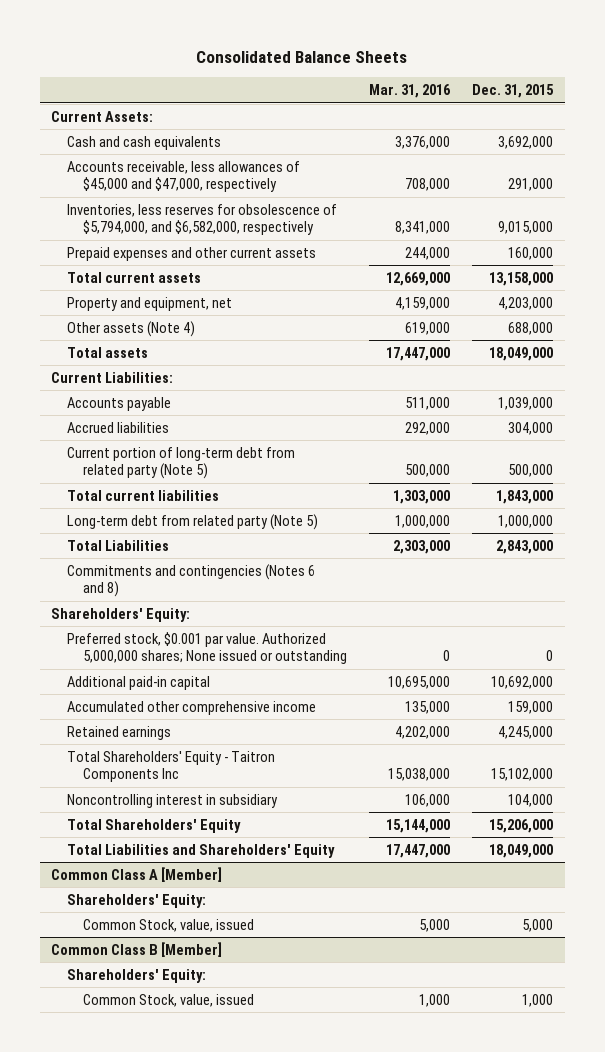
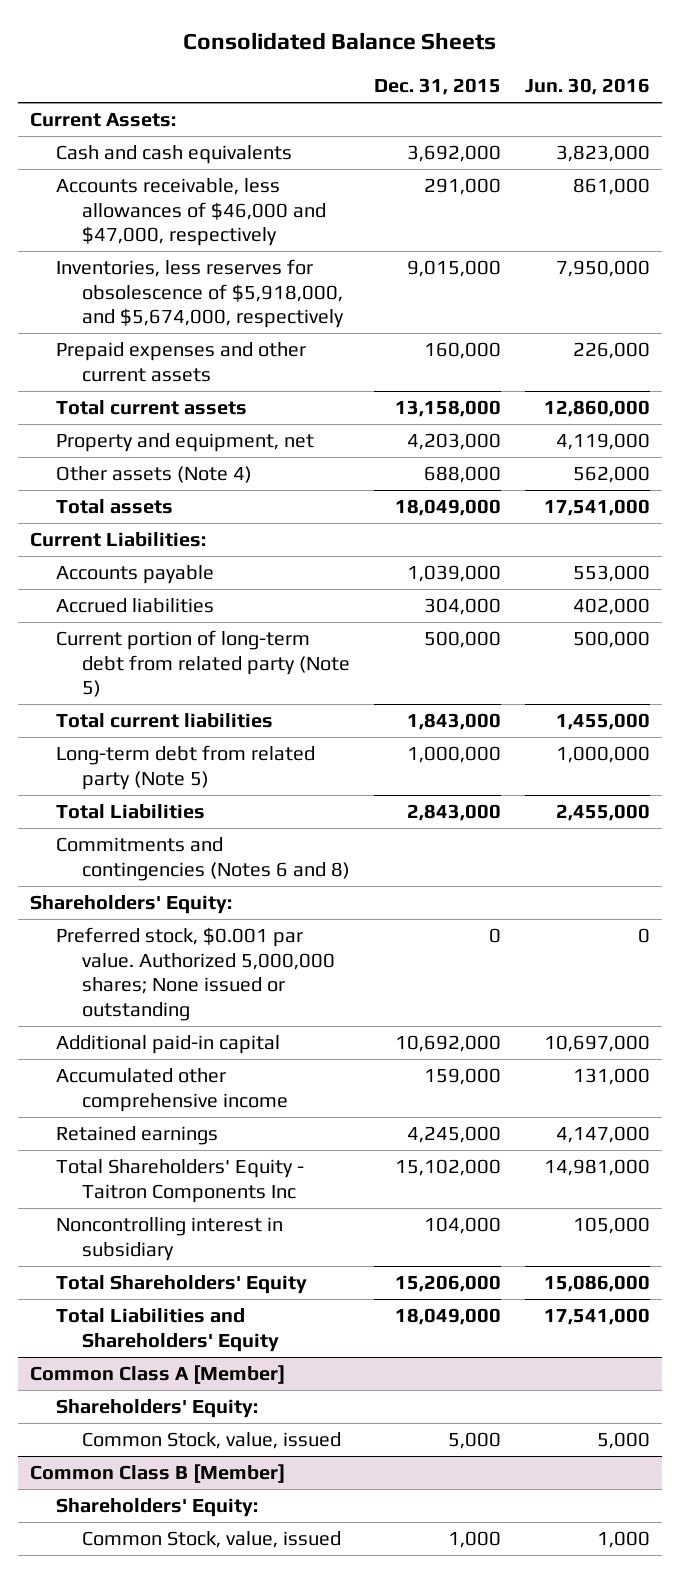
- | Mar. 31, 2016 | Dec. 31, 2015
+ | Dec. 31, 2015 | Jun. 30, 2016
- Accounts receivable, less allowances of $45,000 and $47,000, respectively | 708,000 | 291,000
- Inventories, less reserves for obsolescence of $5,794,000, and $6,582,000, respectively | 8,341,000 | 9,015,000
+ Accounts receivable, less allowances of $46,000 and $47,000, respectively | 291,000 | 861,000
+ Inventories, less reserves for obsolescence of $5,918,000, and $5,674,000, respectively | 9,015,000 | 7,950,000

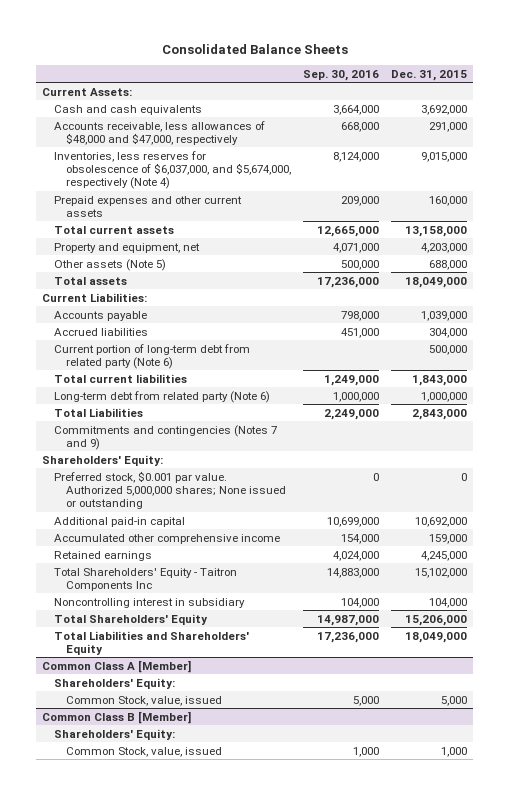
- | Dec. 31, 2015 | Jun. 30, 2016
+ | Sep. 30, 2016 | Dec. 31, 2015
- Accounts receivable, less allowances of $46,000 and $47,000, respectively | 291,000 | 861,000
- Inventories, less reserves for obsolescence of $5,918,000, and $5,674,000, respectively | 9,015,000 | 7,950,000
+ Accounts receivable, less allowances of $48,000 and $47,000, respectively | 668,000 | 291,000
+ Inventories, less reserves for obsolescence of $6,037,000, and $5,674,000, respectively (Note 4) | 8,124,000 | 9,015,000
- Other assets (Note 4) | 688,000 | 562,000
+ Other assets (Note 5) | 500,000 | 688,000
- Current portion of long-term debt from related party (Note 5) | 500,000 | 500,000
+ Current portion of long-term debt from related party (Note 6) | | 500,000
- Long-term debt from related party (Note 5) | 1,000,000 | 1,000,000
+ Long-term debt from related party (Note 6) | 1,000,000 | 1,000,000
- Commitments and contingencies (Notes 6 and 8)
+ Commitments and contingencies (Notes 7 and 9)

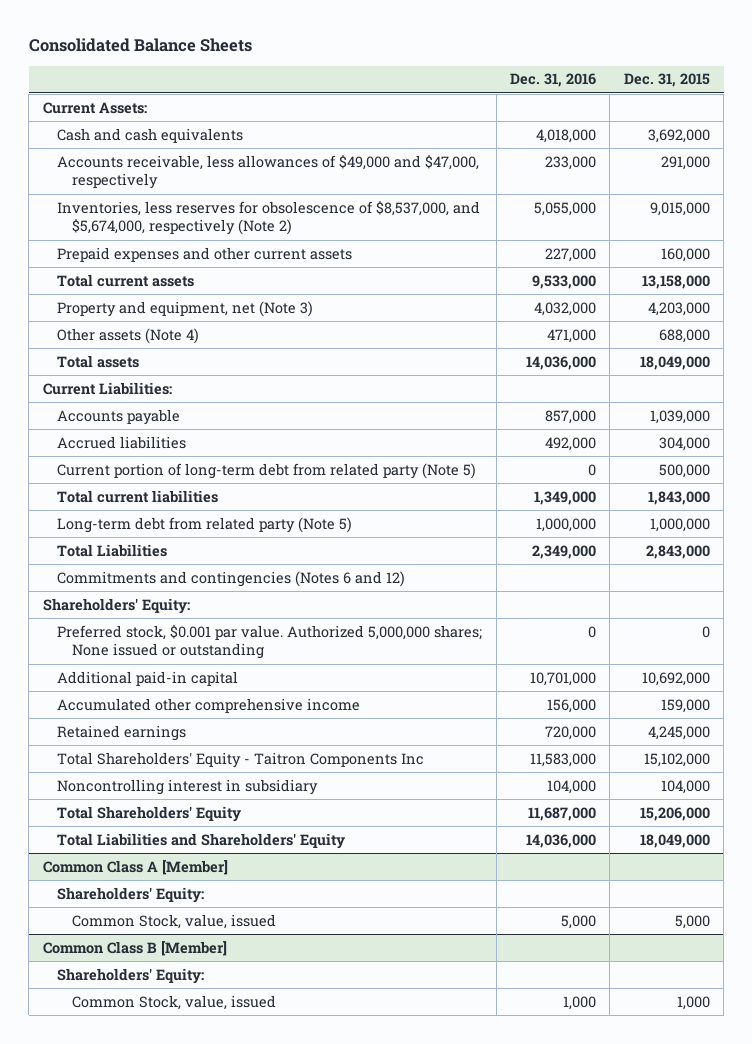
- | Sep. 30, 2016 | Dec. 31, 2015
+ | Dec. 31, 2016 | Dec. 31, 2015
- Accounts receivable, less allowances of $48,000 and $47,000, respectively | 668,000 | 291,000
- Inventories, less reserves for obsolescence of $6,037,000, and $5,674,000, respectively (Note 4) | 8,124,000 | 9,015,000
+ Accounts receivable, less allowances of $49,000 and $47,000, respectively | 233,000 | 291,000
+ Inventories, less reserves for obsolescence of $8,537,000, and $5,674,000, respectively (Note 2) | 5,055,000 | 9,015,000
- Property and equipment, net | 4,071,000 | 4,203,000
- Other assets (Note 5) | 500,000 | 688,000
+ Property and equipment, net (Note 3) | 4,032,000 | 4,203,000
+ Other assets (Note 4) | 471,000 | 688,000
- Current portion of long-term debt from related party (Note 6) | | 500,000
+ Current portion of long-term debt from related party (Note 5) | 0 | 500,000
- Long-term debt from related party (Note 6) | 1,000,000 | 1,000,000
+ Long-term debt from related party (Note 5) | 1,000,000 | 1,000,000
- Commitments and contingencies (Notes 7 and 9)
+ Commitments and contingencies (Notes 6 and 12)

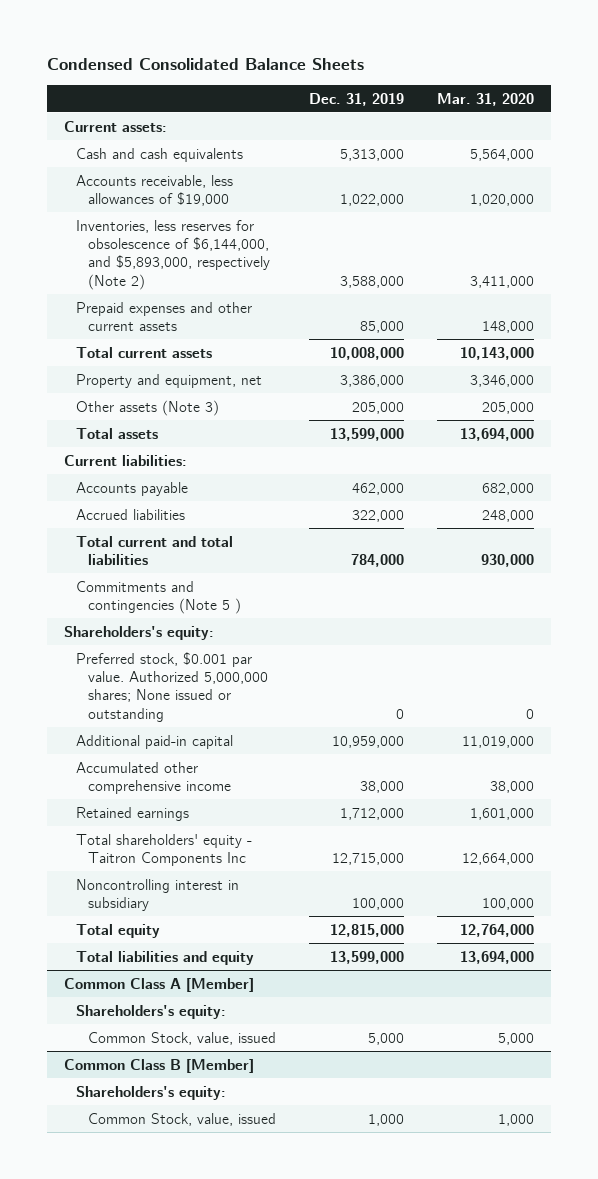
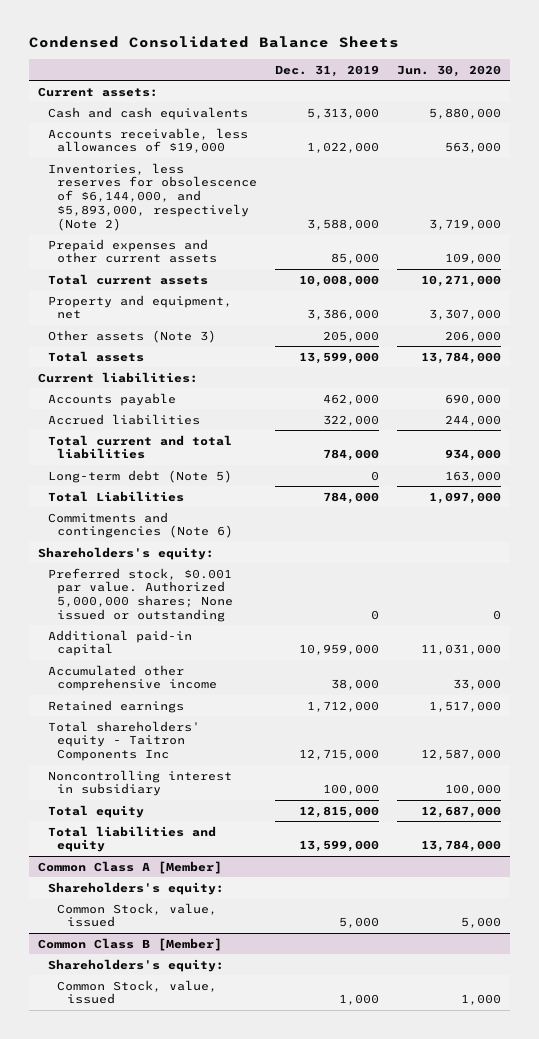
- | Dec. 31, 2019 | Mar. 31, 2020
+ | Dec. 31, 2019 | Jun. 30, 2020
- Commitments and contingencies (Note 5 )
+ Long-term debt (Note 5) | 0 | 163,000
+ Total Liabilities | 784,000 | 1,097,000
+ Commitments and contingencies (Note 6)

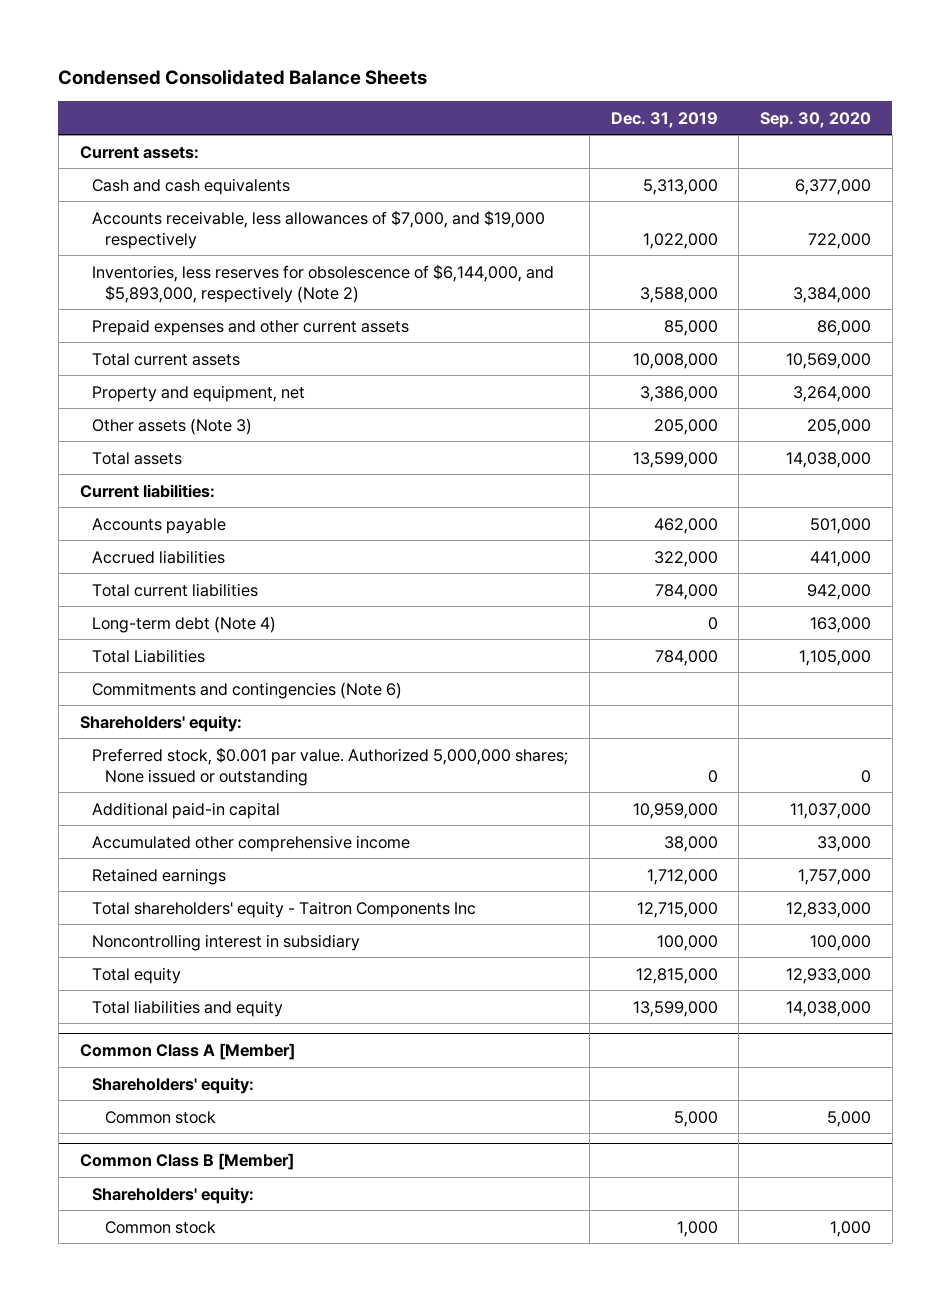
- | Dec. 31, 2019 | Jun. 30, 2020
+ | Dec. 31, 2019 | Sep. 30, 2020
- Accounts receivable, less allowances of $19,000 | 1,022,000 | 563,000
+ Accounts receivable, less allowances of $7,000, and $19,000 respectively | 1,022,000 | 722,000
- Total current and total liabilities | 784,000 | 934,000
- Long-term debt (Note 5) | 0 | 163,000
+ Total current liabilities | 784,000 | 942,000
+ Long-term debt (Note 4) | 0 | 163,000
- Shareholders's equity:
+ Shareholders' equity:
@ Common Class A [Member]
- Shareholders's equity:
- Common Stock, value, issued | 5,000 | 5,000
+ Shareholders' equity:
+ Common stock | 5,000 | 5,000
@ Common Class B [Member]
- Shareholders's equity:
- Common Stock, value, issued | 1,000 | 1,000
+ Shareholders' equity:
+ Common stock | 1,000 | 1,000

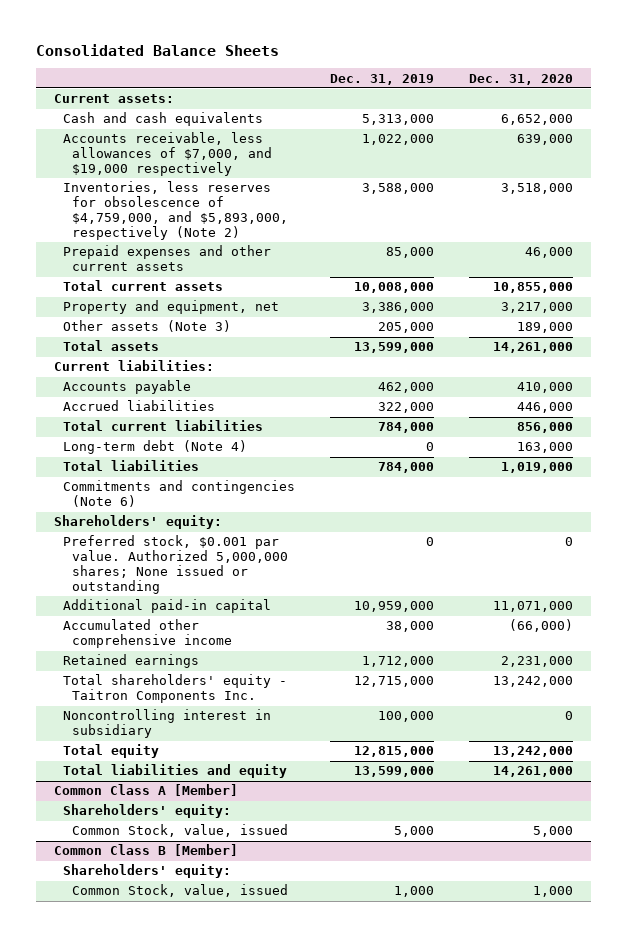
- Condensed Consolidated Balance Sheets
+ Consolidated Balance Sheets
- | Dec. 31, 2019 | Sep. 30, 2020
+ | Dec. 31, 2019 | Dec. 31, 2020
- Inventories, less reserves for obsolescence of $6,144,000, and $5,893,000, respectively (Note 2) | 3,588,000 | 3,384,000
+ Inventories, less reserves for obsolescence of $4,759,000, and $5,893,000, respectively (Note 2) | 3,588,000 | 3,518,000
- Total Liabilities | 784,000 | 1,105,000
+ Total liabilities | 784,000 | 1,019,000
- Total shareholders' equity - Taitron Components Inc | 12,715,000 | 12,833,000
+ Total shareholders' equity - Taitron Components Inc. | 12,715,000 | 13,242,000
@ Common Class A [Member]
- Common stock | 5,000 | 5,000
+ Common Stock, value, issued | 5,000 | 5,000
@ Common Class B [Member]
- Common stock | 1,000 | 1,000
+ Common Stock, value, issued | 1,000 | 1,000

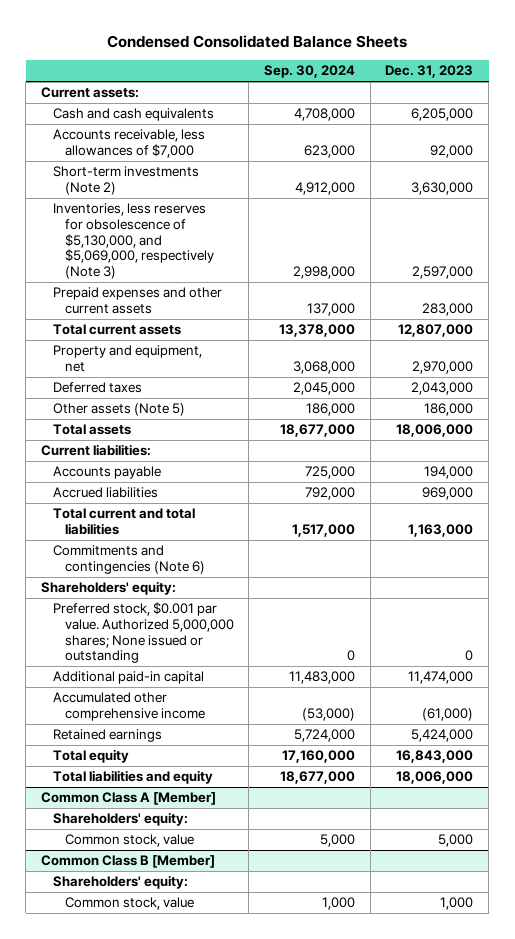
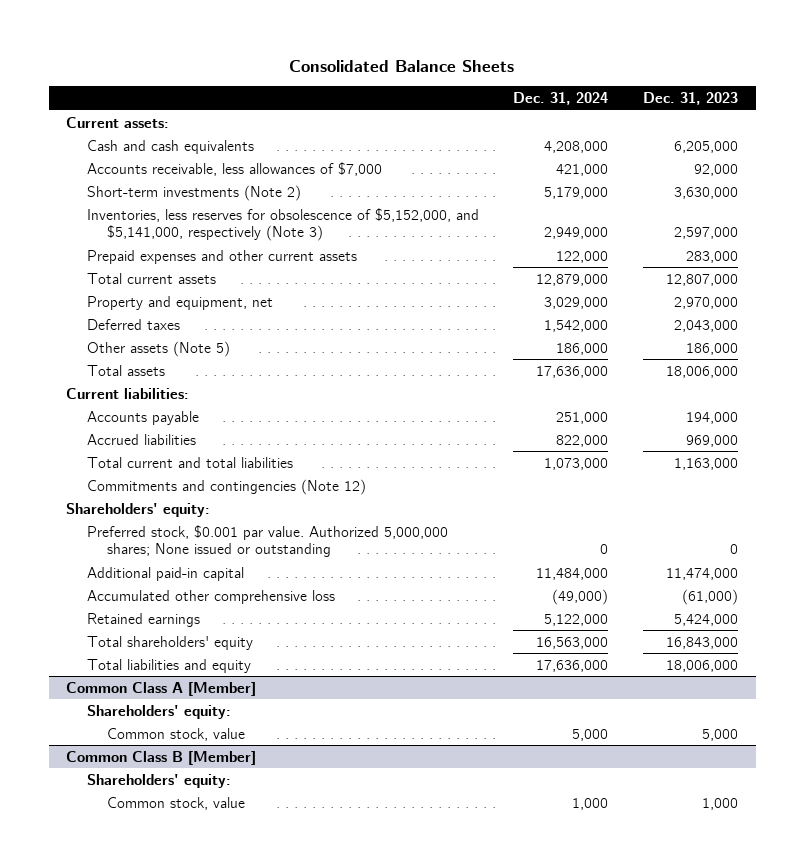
- Condensed Consolidated Balance Sheets
+ Consolidated Balance Sheets
- | Sep. 30, 2024 | Dec. 31, 2023
+ | Dec. 31, 2024 | Dec. 31, 2023
- Inventories, less reserves for obsolescence of $5,130,000, and $5,069,000, respectively (Note 3) | 2,998,000 | 2,597,000
+ Inventories, less reserves for obsolescence of $5,152,000, and $5,141,000, respectively (Note 3) | 2,949,000 | 2,597,000
- Commitments and contingencies (Note 6)
+ Commitments and contingencies (Note 12)
- Accumulated other comprehensive income | (53,000) | (61,000)
+ Accumulated other comprehensive loss | (49,000) | (61,000)
- Total equity | 17,160,000 | 16,843,000
+ Total shareholders' equity | 16,563,000 | 16,843,000

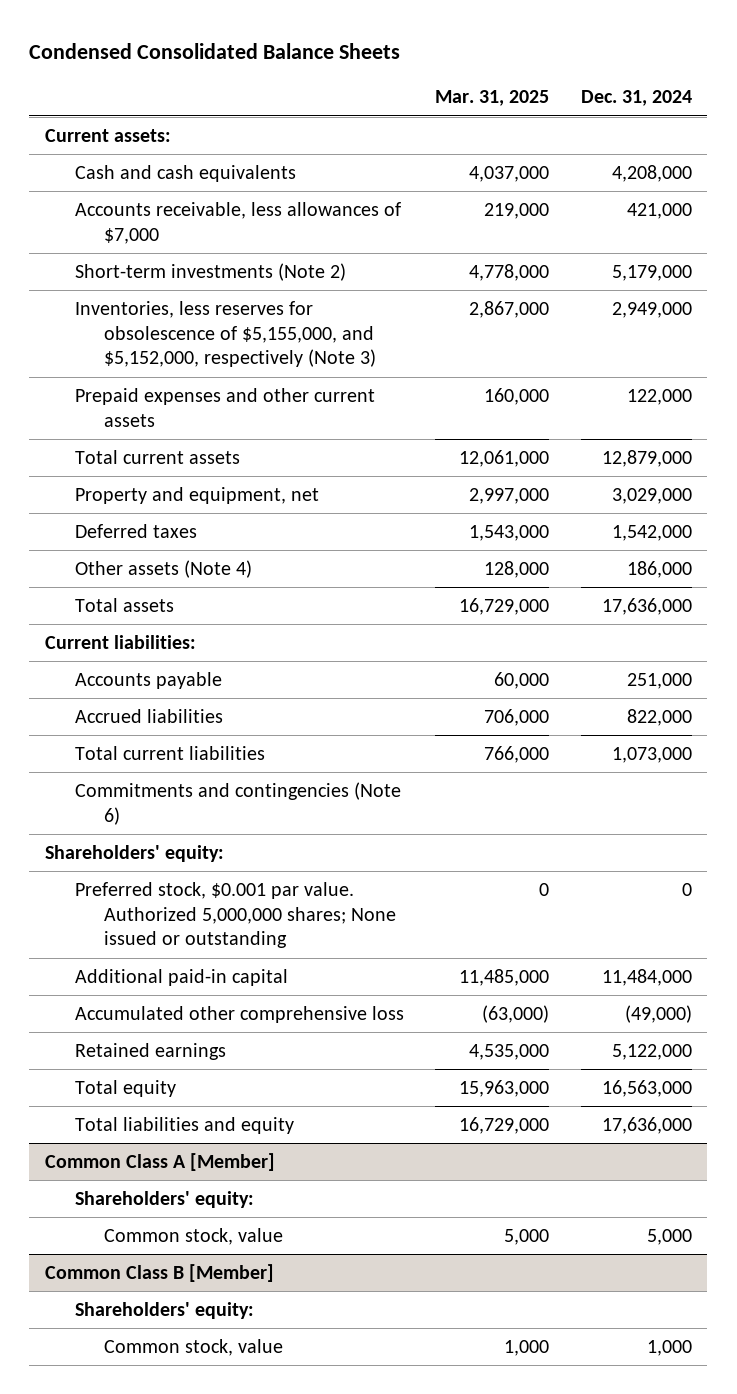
- Consolidated Balance Sheets
+ Condensed Consolidated Balance Sheets
- | Dec. 31, 2024 | Dec. 31, 2023
+ | Mar. 31, 2025 | Dec. 31, 2024
- Inventories, less reserves for obsolescence of $5,152,000, and $5,141,000, respectively (Note 3) | 2,949,000 | 2,597,000
+ Inventories, less reserves for obsolescence of $5,155,000, and $5,152,000, respectively (Note 3) | 2,867,000 | 2,949,000
- Other assets (Note 5) | 186,000 | 186,000
+ Other assets (Note 4) | 128,000 | 186,000
- Total current and total liabilities | 1,073,000 | 1,163,000
- Commitments and contingencies (Note 12)
+ Total current liabilities | 766,000 | 1,073,000
+ Commitments and contingencies (Note 6)
- Total shareholders' equity | 16,563,000 | 16,843,000
+ Total equity | 15,963,000 | 16,563,000

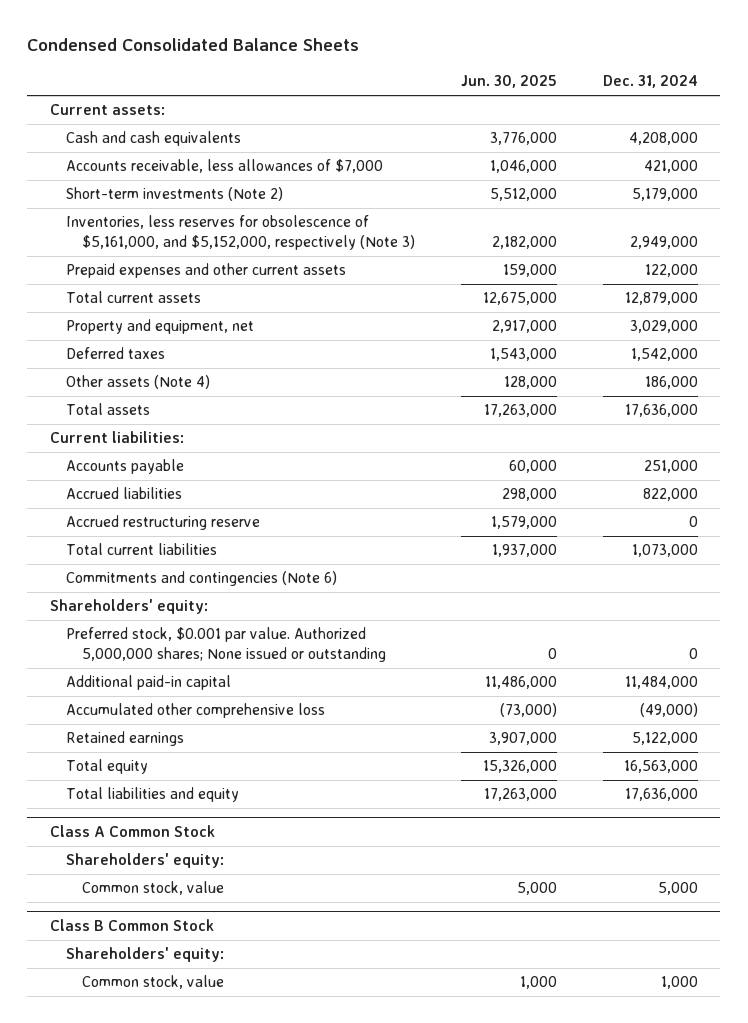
- | Mar. 31, 2025 | Dec. 31, 2024
+ | Jun. 30, 2025 | Dec. 31, 2024
- Inventories, less reserves for obsolescence of $5,155,000, and $5,152,000, respectively (Note 3) | 2,867,000 | 2,949,000
+ Inventories, less reserves for obsolescence of $5,161,000, and $5,152,000, respectively (Note 3) | 2,182,000 | 2,949,000
+ Accrued restructuring reserve | 1,579,000 | 0
- Common Class A [Member]
+ Class A Common Stock
- Common Class B [Member]
+ Class B Common Stock

